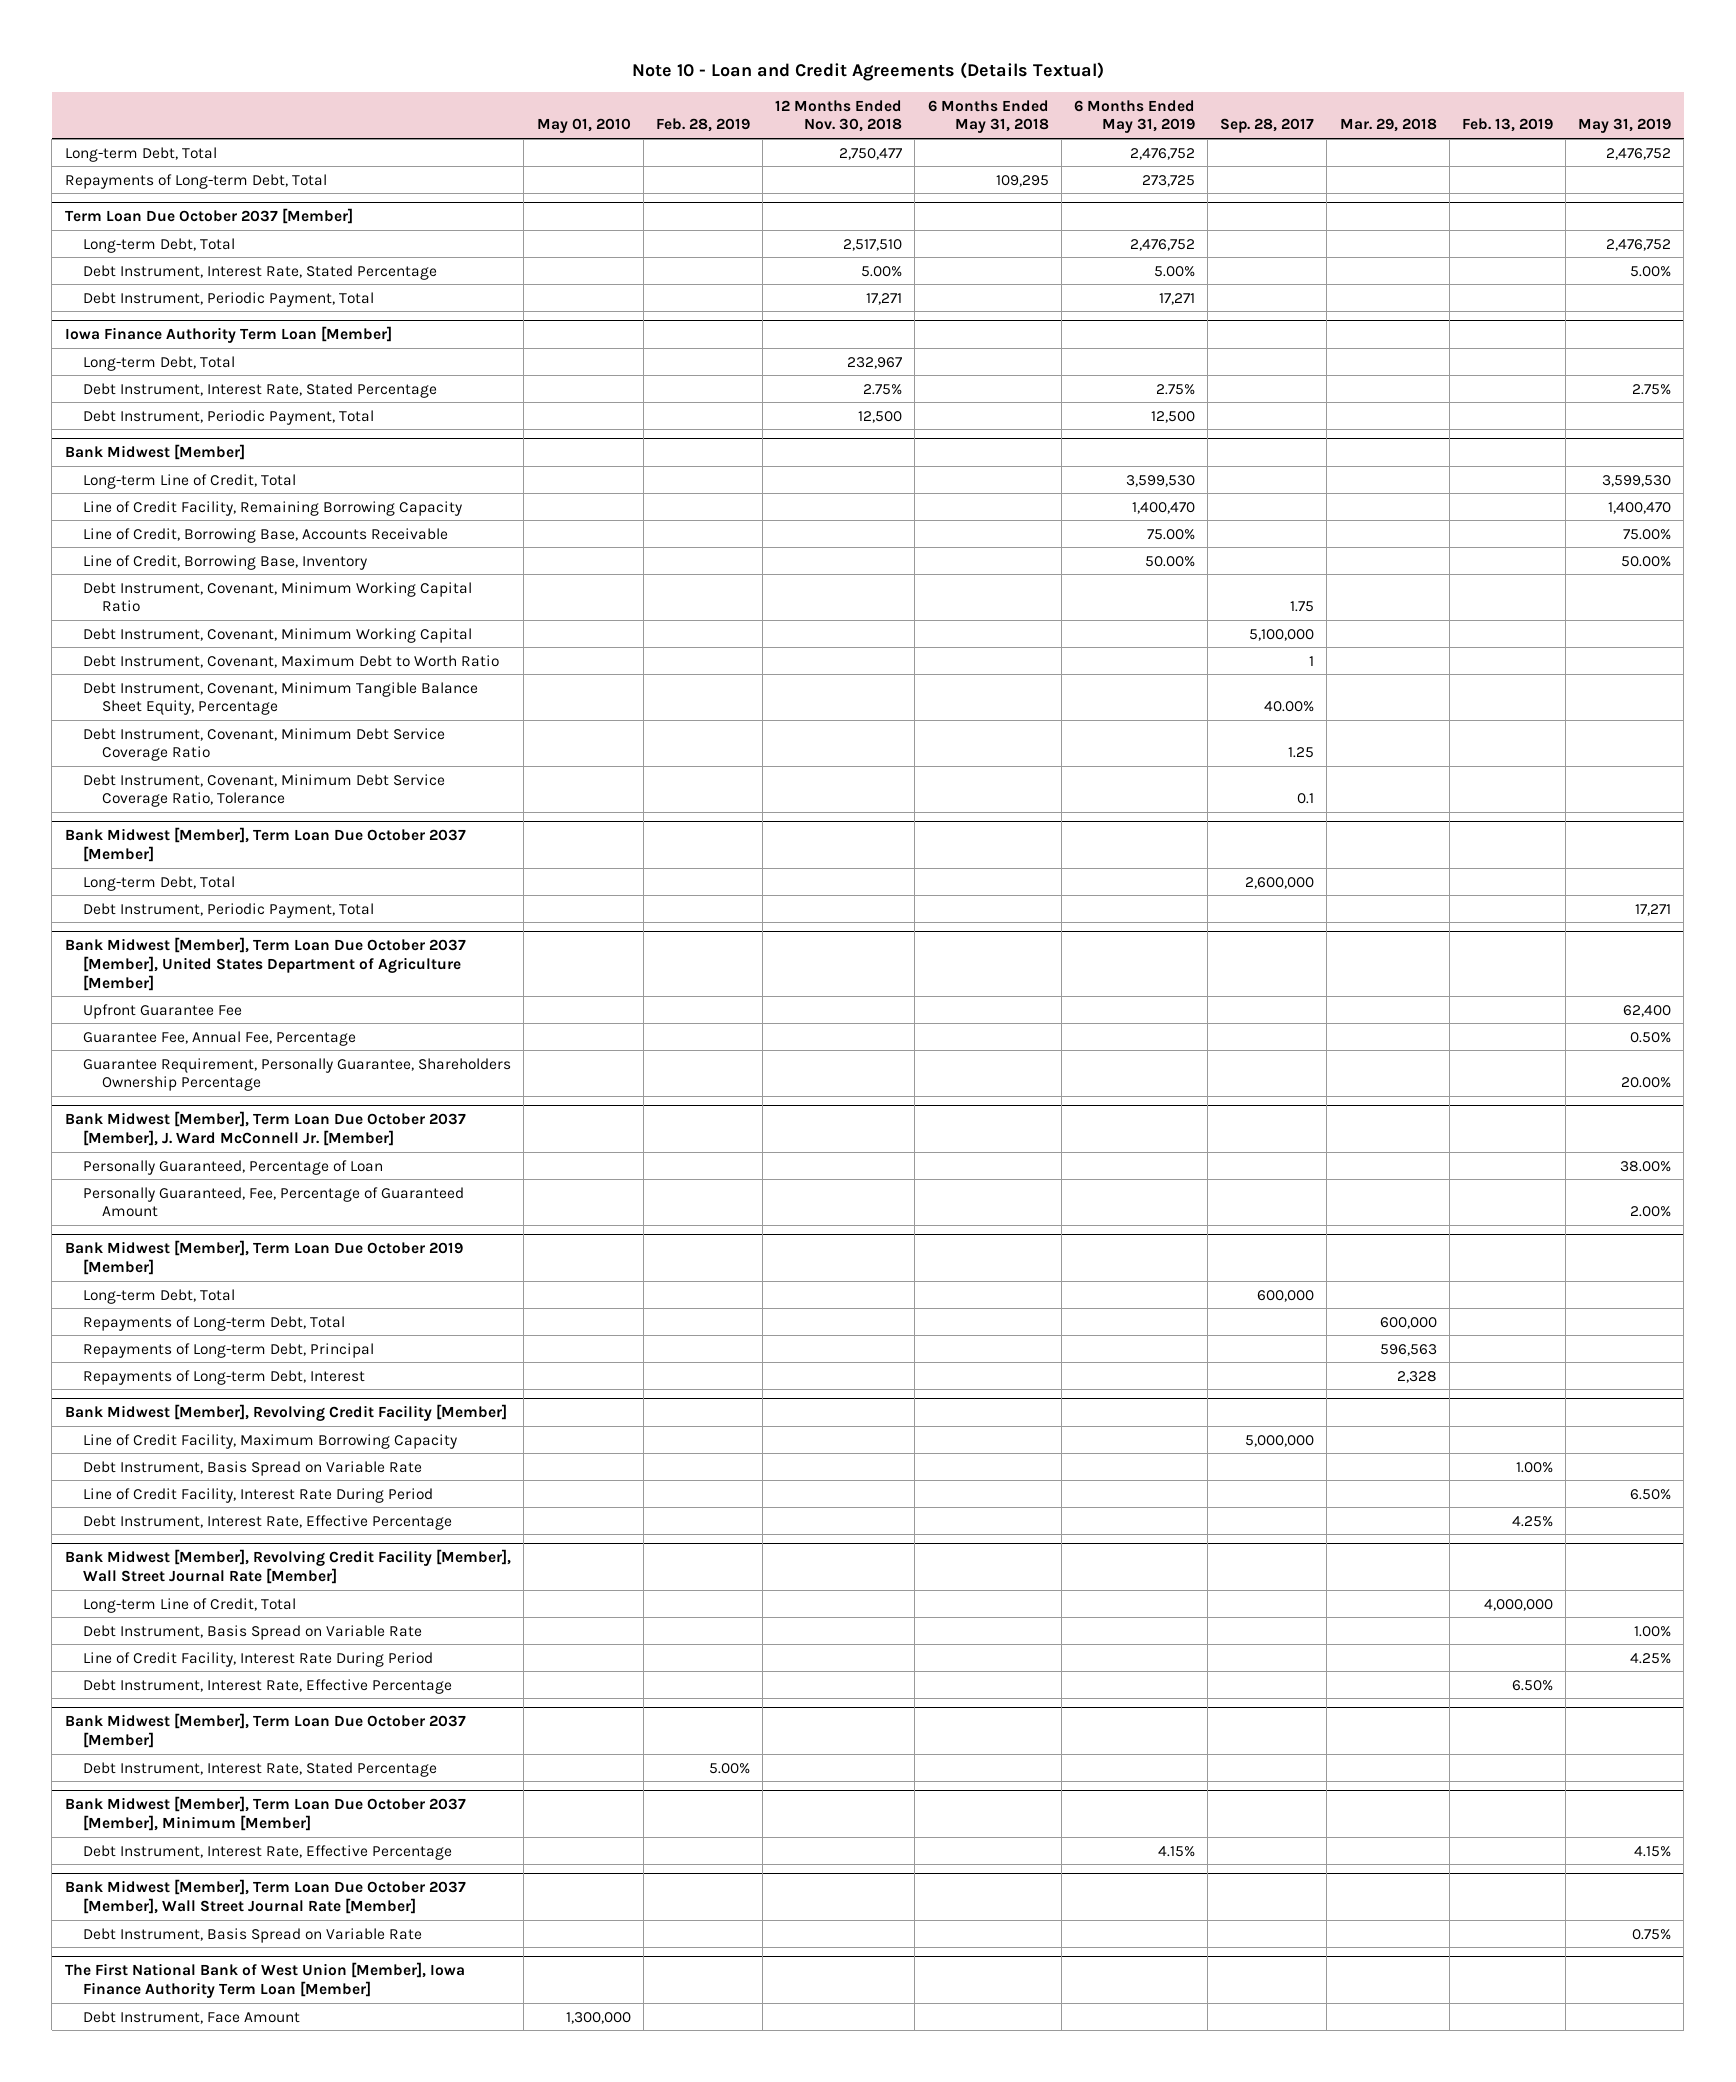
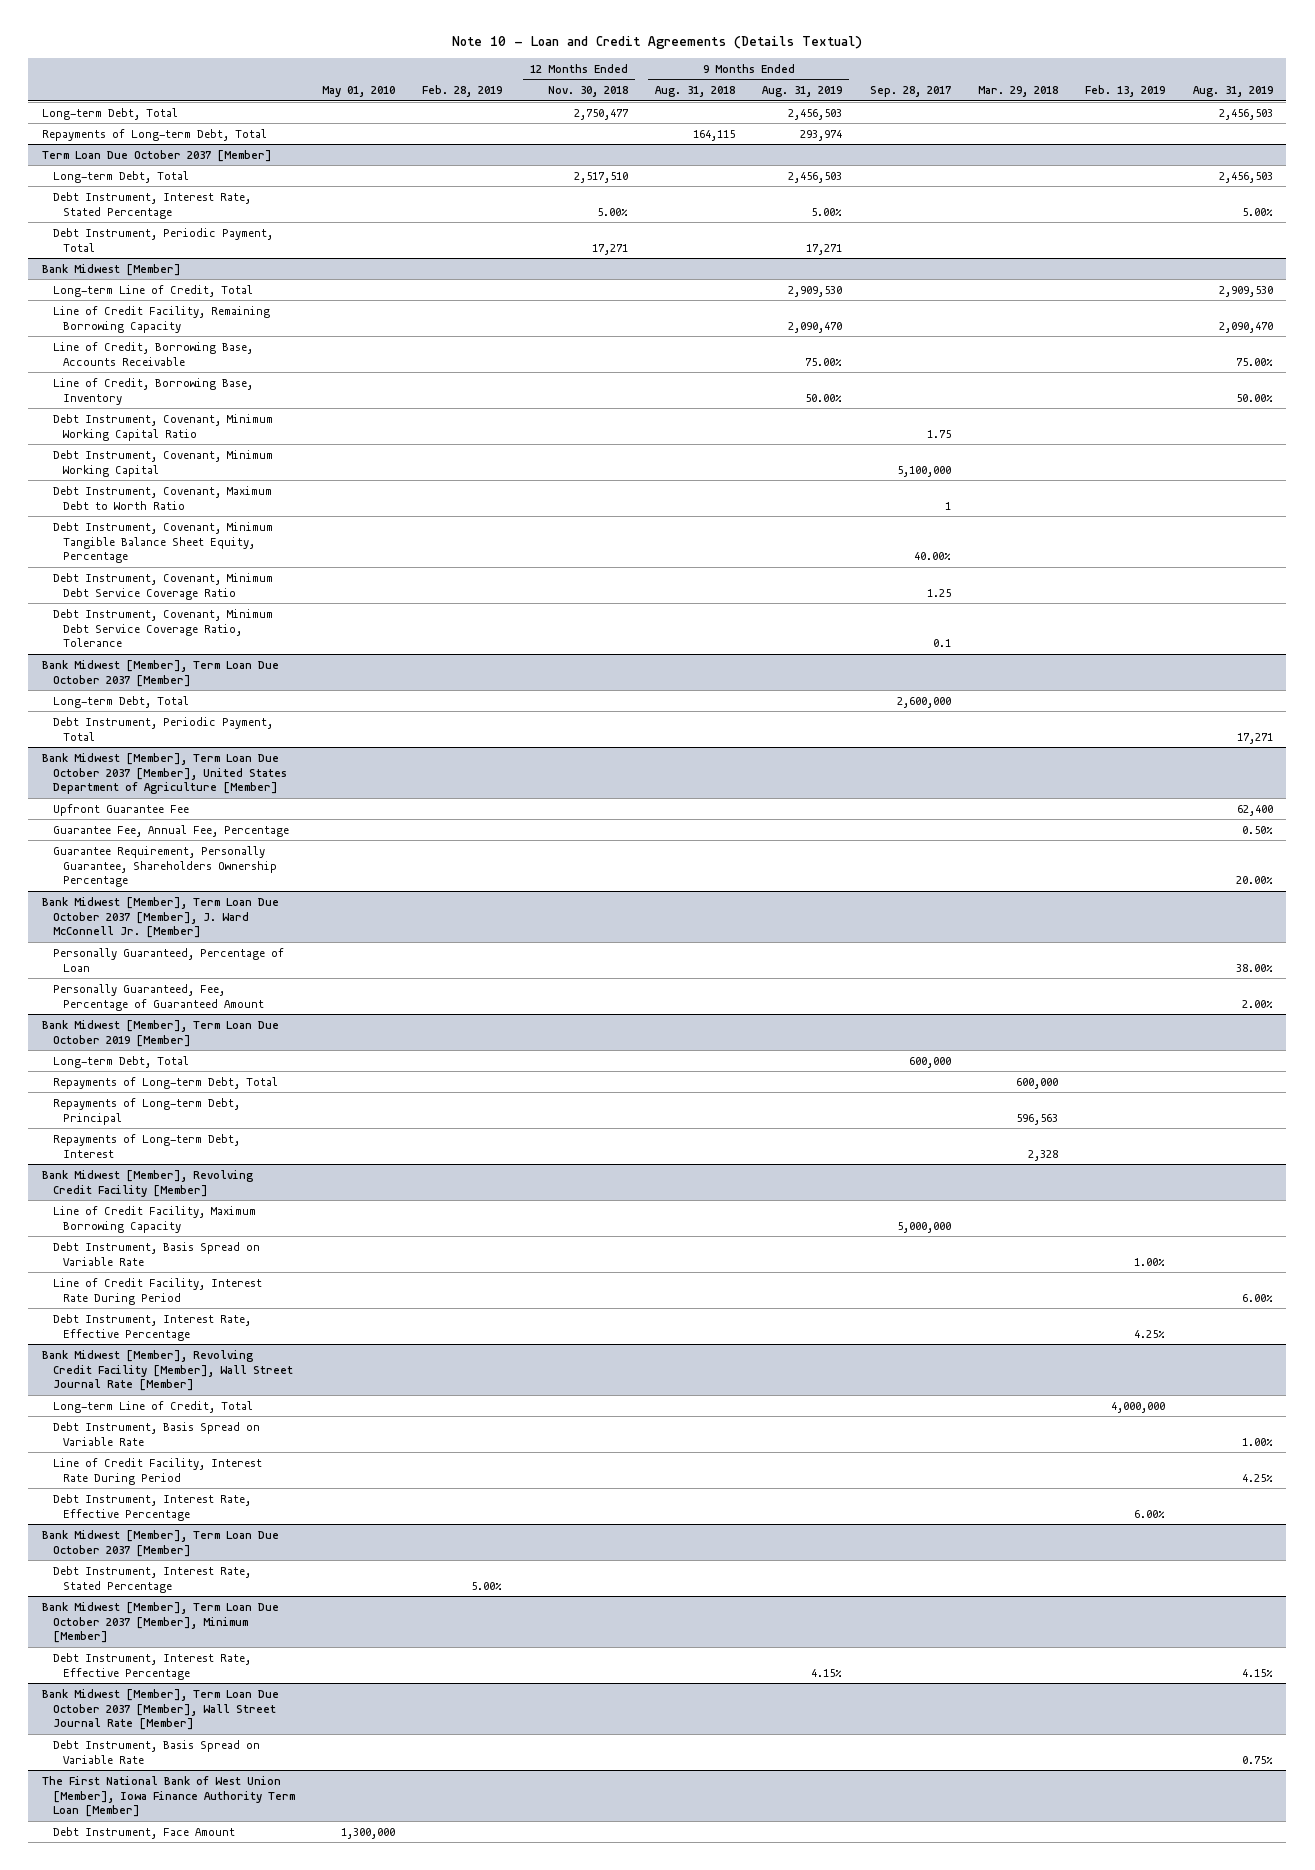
- | May 01, 2010 | Feb. 28, 2019 | 12 Months Ended Nov. 30, 2018 | 6 Months Ended May 31, 2018 | 6 Months Ended May 31, 2019 | Sep. 28, 2017 | Mar. 29, 2018 | Feb. 13, 2019 | May 31, 2019
+ | May 01, 2010 | Feb. 28, 2019 | 12 Months Ended Nov. 30, 2018 | 9 Months Ended Aug. 31, 2018 | 9 Months Ended Aug. 31, 2019 | Sep. 28, 2017 | Mar. 29, 2018 | Feb. 13, 2019 | Aug. 31, 2019
- Iowa Finance Authority Term Loan [Member]
- Long-term Debt, Total | | | 232,967 | | | | | |
- Debt Instrument, Interest Rate, Stated Percentage | | | 2.75% | | 2.75% | | | | 2.75%
- Debt Instrument, Periodic Payment, Total | | | 12,500 | | 12,500 | | | |
@ Bank Midwest [Member], Revolving Credit Facility [Member], Wall Street Journal Rate [Member]
- Debt Instrument, Interest Rate, Effective Percentage | | | | | | | | 6.50% |
+ Debt Instrument, Interest Rate, Effective Percentage | | | | | | | | 6.00% |

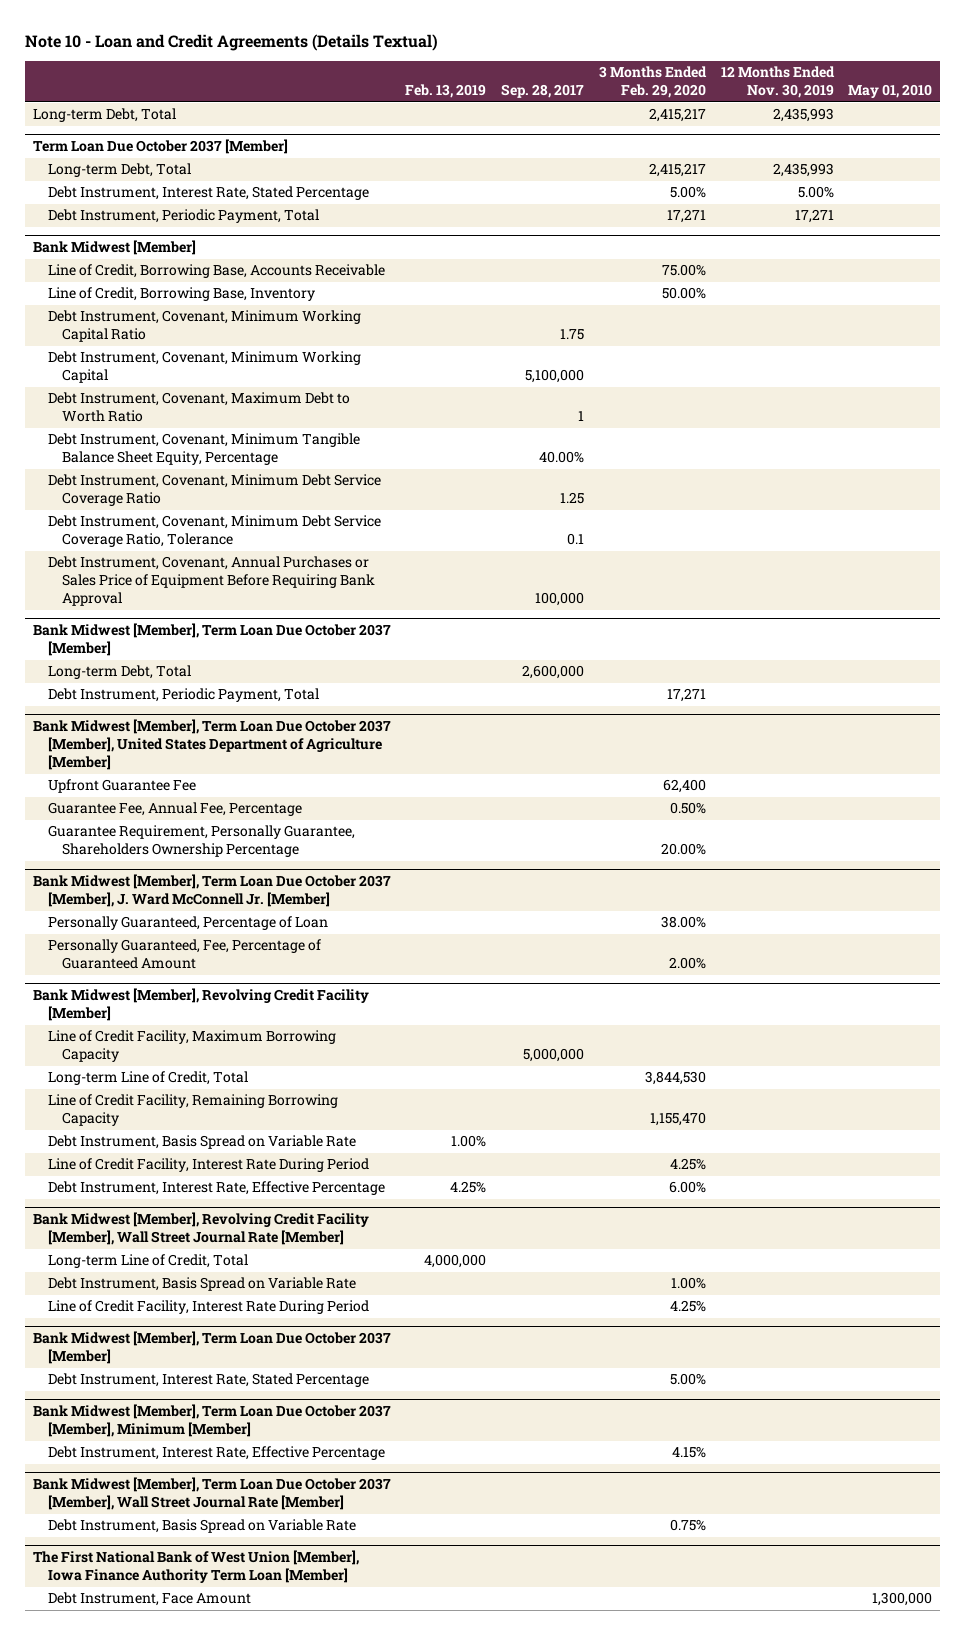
- | May 01, 2010 | Feb. 28, 2019 | 12 Months Ended Nov. 30, 2018 | 9 Months Ended Aug. 31, 2018 | 9 Months Ended Aug. 31, 2019 | Sep. 28, 2017 | Mar. 29, 2018 | Feb. 13, 2019 | Aug. 31, 2019
+ | Feb. 13, 2019 | Sep. 28, 2017 | 3 Months Ended Feb. 29, 2020 | 12 Months Ended Nov. 30, 2019 | May 01, 2010
- Repayments of Long-term Debt, Total | | | | 164,115 | 293,974 | | | |
@ Bank Midwest [Member]
- Long-term Line of Credit, Total | | | | | 2,909,530 | | | | 2,909,530
- Line of Credit Facility, Remaining Borrowing Capacity | | | | | 2,090,470 | | | | 2,090,470
+ Debt Instrument, Covenant, Annual Purchases or Sales Price of Equipment Before Requiring Bank Approval | | 100,000 | | |
- Bank Midwest [Member], Term Loan Due October 2019 [Member]
- Long-term Debt, Total | | | | | | 600,000 | | |
- Repayments of Long-term Debt, Total | | | | | | | 600,000 | |
- Repayments of Long-term Debt, Principal | | | | | | | 596,563 | |
- Repayments of Long-term Debt, Interest | | | | | | | 2,328 | |
@ Bank Midwest [Member], Revolving Credit Facility [Member]
+ Long-term Line of Credit, Total | | | 3,844,530 | |
+ Line of Credit Facility, Remaining Borrowing Capacity | | | 1,155,470 | |
@ Bank Midwest [Member], Revolving Credit Facility [Member], Wall Street Journal Rate [Member]
- Debt Instrument, Interest Rate, Effective Percentage | | | | | | | | 6.00% |

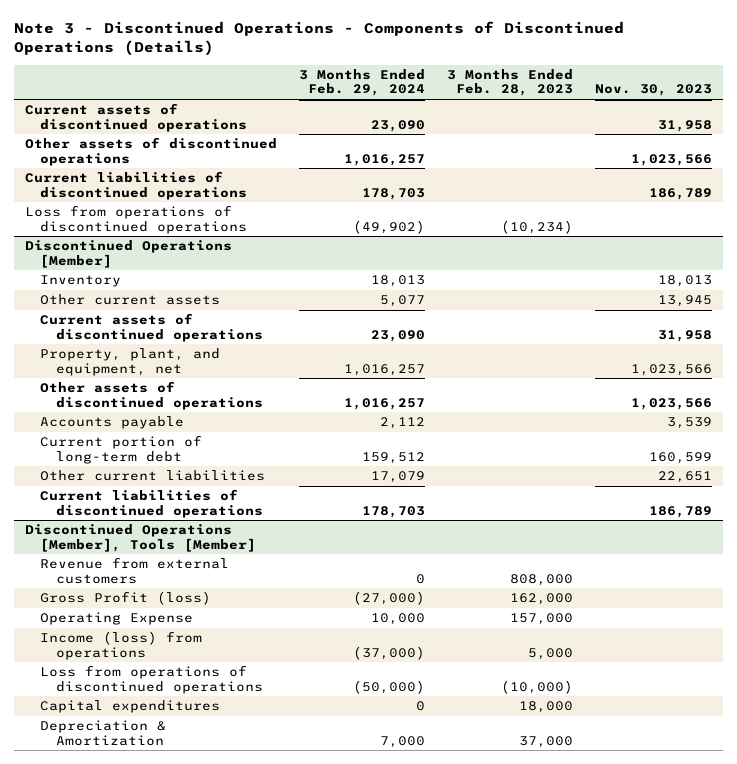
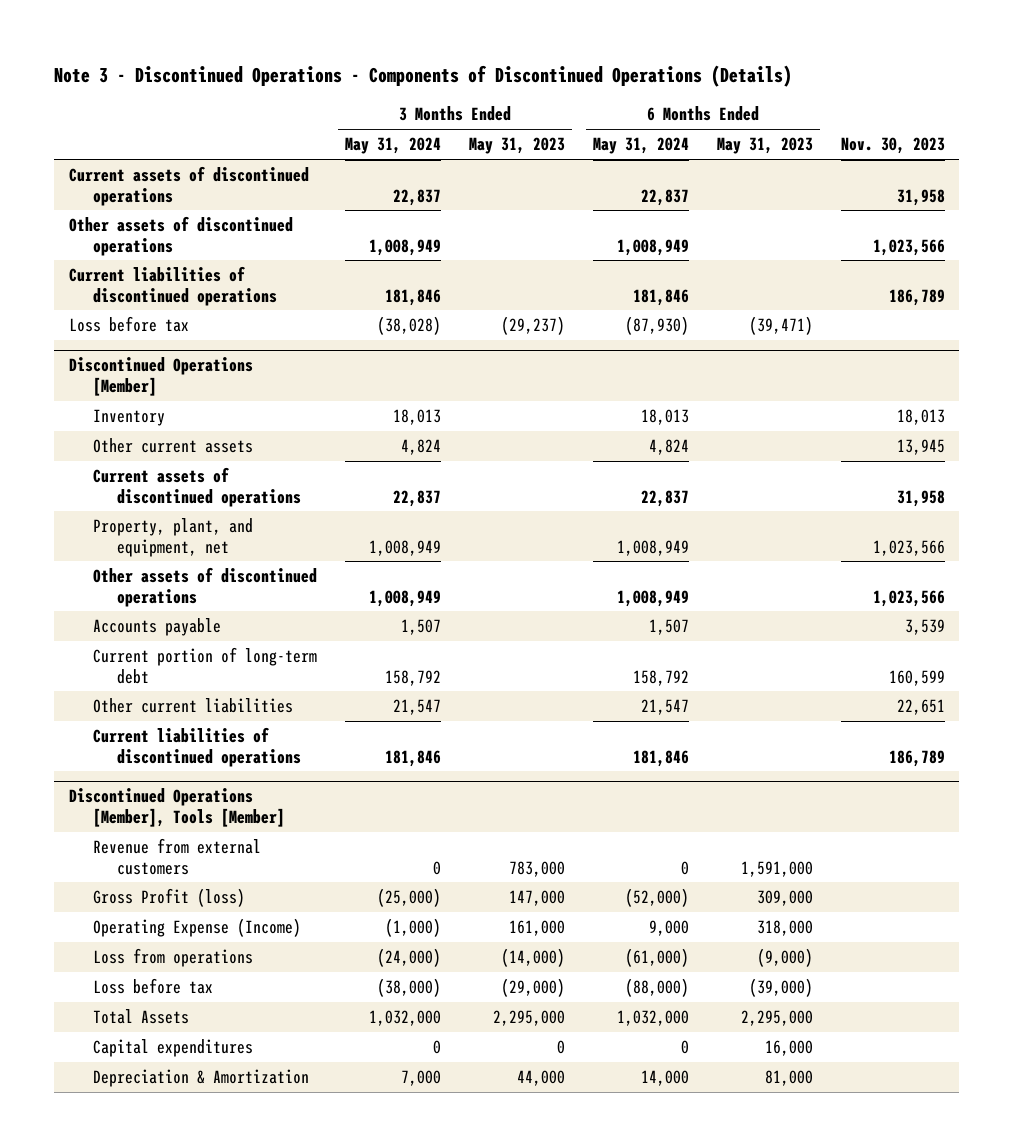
- | 3 Months Ended Feb. 29, 2024 | 3 Months Ended Feb. 28, 2023 | Nov. 30, 2023
+ | 3 Months Ended May 31, 2024 | 3 Months Ended May 31, 2023 | 6 Months Ended May 31, 2024 | 6 Months Ended May 31, 2023 | Nov. 30, 2023
- Loss from operations of discontinued operations | (49,902) | (10,234) |
+ Loss before tax | (38,028) | (29,237) | (87,930) | (39,471) |
@ Discontinued Operations [Member], Tools [Member]
- Operating Expense | 10,000 | 157,000 |
- Income (loss) from operations | (37,000) | 5,000 |
- Loss from operations of discontinued operations | (50,000) | (10,000) |
+ Operating Expense (Income) | (1,000) | 161,000 | 9,000 | 318,000 |
+ Loss from operations | (24,000) | (14,000) | (61,000) | (9,000) |
+ Loss before tax | (38,000) | (29,000) | (88,000) | (39,000) |
+ Total Assets | 1,032,000 | 2,295,000 | 1,032,000 | 2,295,000 |

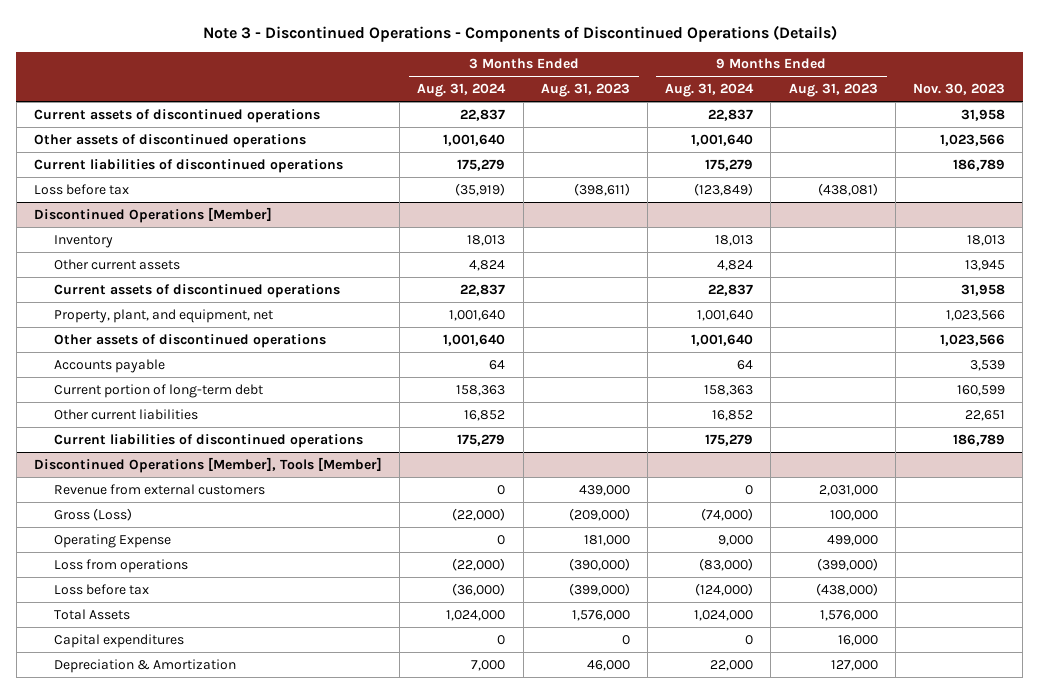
- | 3 Months Ended May 31, 2024 | 3 Months Ended May 31, 2023 | 6 Months Ended May 31, 2024 | 6 Months Ended May 31, 2023 | Nov. 30, 2023
+ | 3 Months Ended Aug. 31, 2024 | 3 Months Ended Aug. 31, 2023 | 9 Months Ended Aug. 31, 2024 | 9 Months Ended Aug. 31, 2023 | Nov. 30, 2023
@ Discontinued Operations [Member], Tools [Member]
- Gross Profit (loss) | (25,000) | 147,000 | (52,000) | 309,000 |
- Operating Expense (Income) | (1,000) | 161,000 | 9,000 | 318,000 |
+ Gross (Loss) | (22,000) | (209,000) | (74,000) | 100,000 |
+ Operating Expense | 0 | 181,000 | 9,000 | 499,000 |

